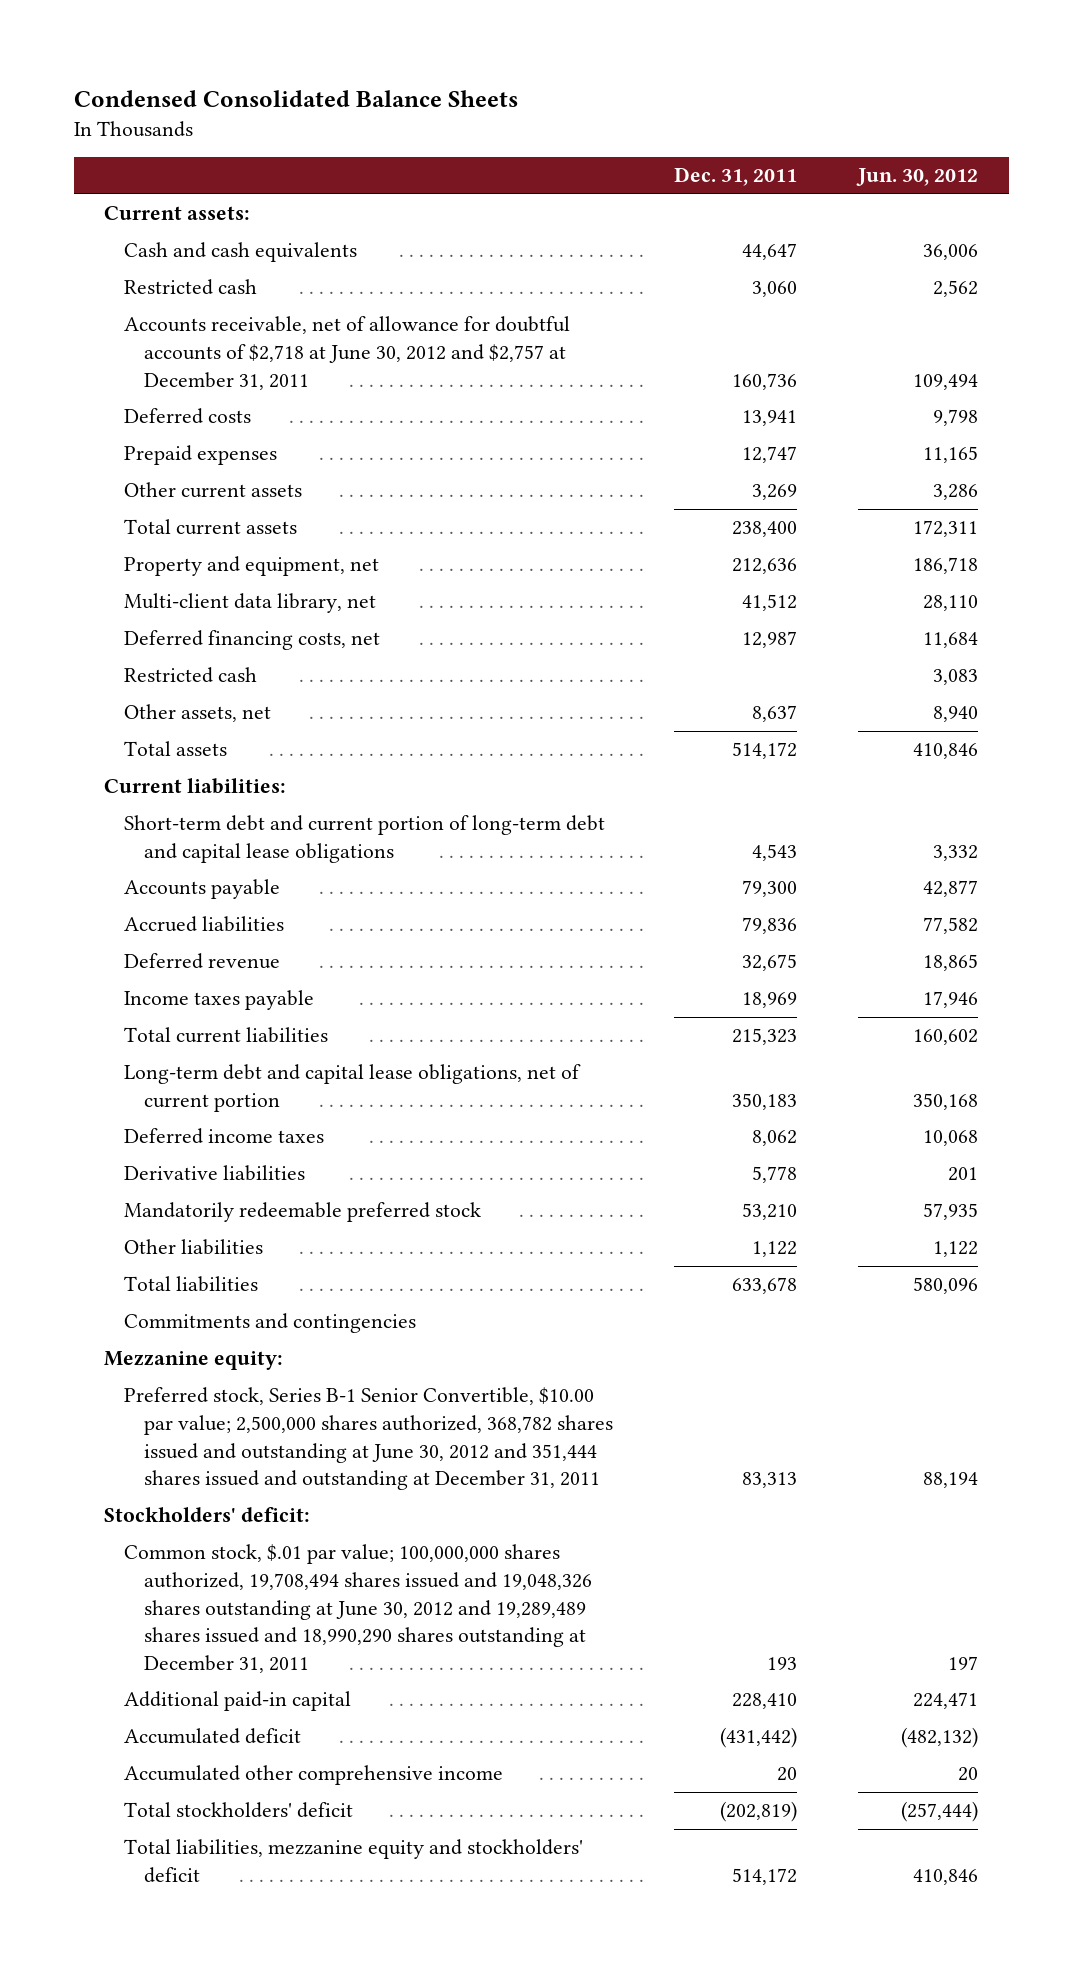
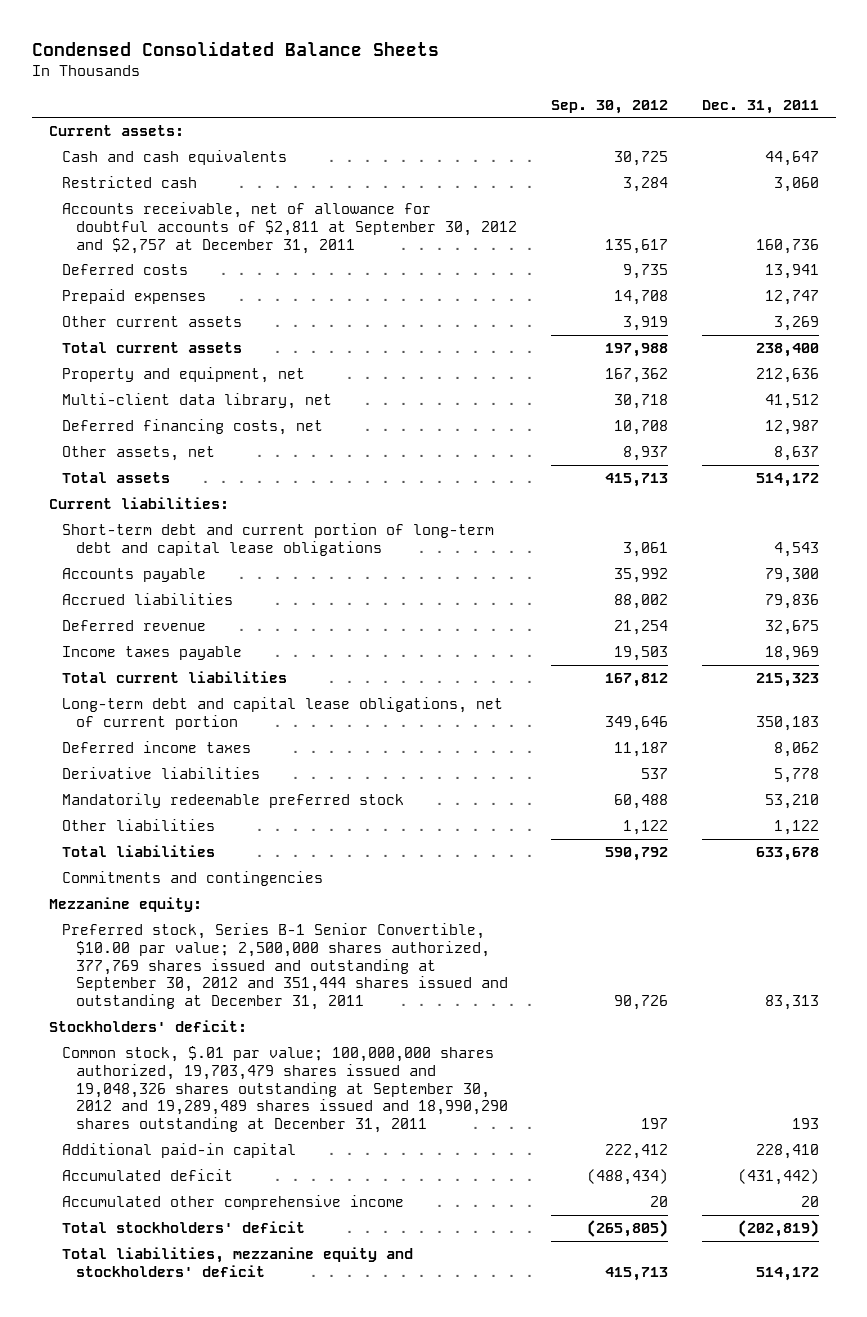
- | Dec. 31, 2011 | Jun. 30, 2012
+ | Sep. 30, 2012 | Dec. 31, 2011
- Accounts receivable, net of allowance for doubtful accounts of $2,718 at June 30, 2012 and $2,757 at December 31, 2011 | 160,736 | 109,494
+ Accounts receivable, net of allowance for doubtful accounts of $2,811 at September 30, 2012 and $2,757 at December 31, 2011 | 135,617 | 160,736
- Restricted cash | | 3,083
- Preferred stock, Series B-1 Senior Convertible, $10.00 par value; 2,500,000 shares authorized, 368,782 shares issued and outstanding at June 30, 2012 and 351,444 shares issued and outstanding at December 31, 2011 | 83,313 | 88,194
+ Preferred stock, Series B-1 Senior Convertible, $10.00 par value; 2,500,000 shares authorized, 377,769 shares issued and outstanding at September 30, 2012 and 351,444 shares issued and outstanding at December 31, 2011 | 90,726 | 83,313
- Common stock, $.01 par value; 100,000,000 shares authorized, 19,708,494 shares issued and 19,048,326 shares outstanding at June 30, 2012 and 19,289,489 shares issued and 18,990,290 shares outstanding at December 31, 2011 | 193 | 197
+ Common stock, $.01 par value; 100,000,000 shares authorized, 19,703,479 shares issued and 19,048,326 shares outstanding at September 30, 2012 and 19,289,489 shares issued and 18,990,290 shares outstanding at December 31, 2011 | 197 | 193

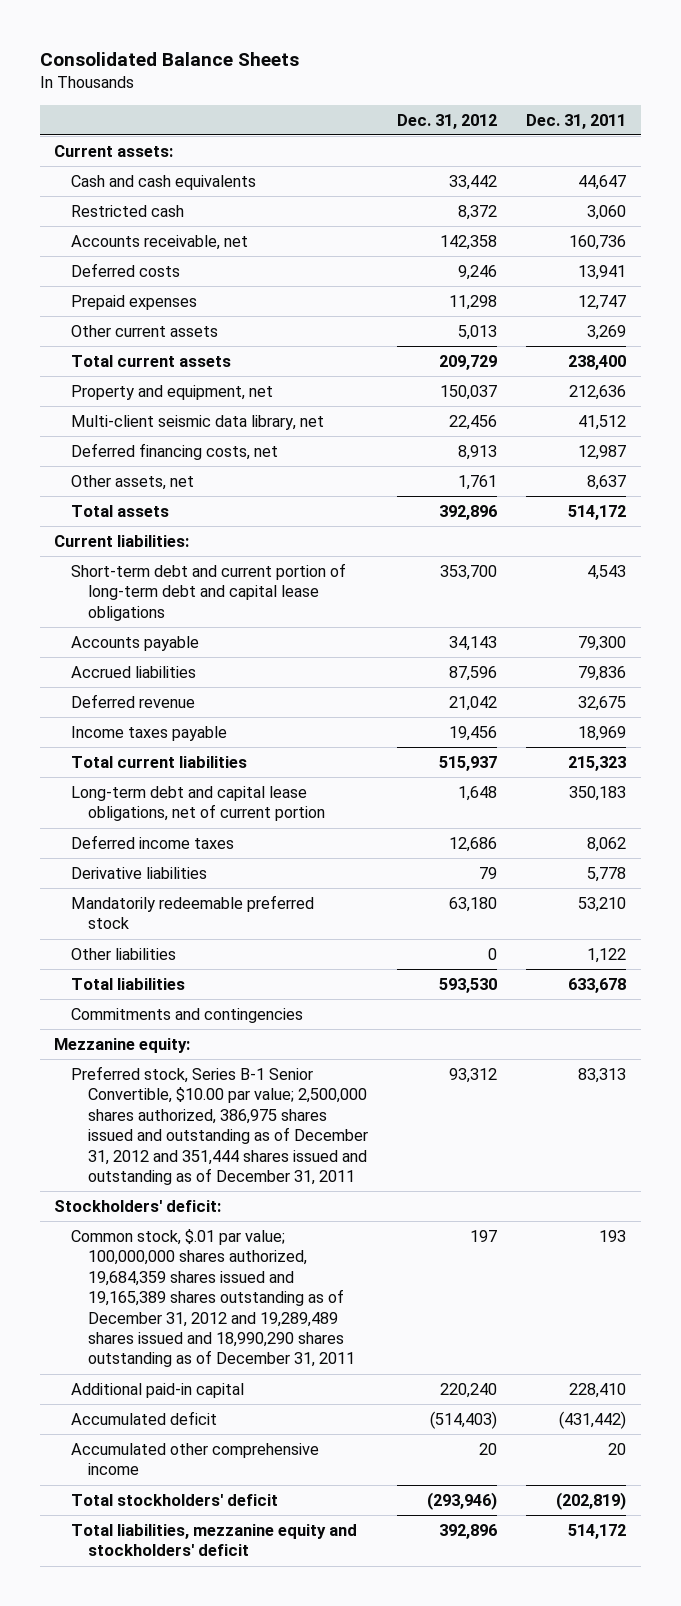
- Condensed Consolidated Balance Sheets
+ Consolidated Balance Sheets
- | Sep. 30, 2012 | Dec. 31, 2011
+ | Dec. 31, 2012 | Dec. 31, 2011
- Accounts receivable, net of allowance for doubtful accounts of $2,811 at September 30, 2012 and $2,757 at December 31, 2011 | 135,617 | 160,736
+ Accounts receivable, net | 142,358 | 160,736
- Multi-client data library, net | 30,718 | 41,512
+ Multi-client seismic data library, net | 22,456 | 41,512
- Preferred stock, Series B-1 Senior Convertible, $10.00 par value; 2,500,000 shares authorized, 377,769 shares issued and outstanding at September 30, 2012 and 351,444 shares issued and outstanding at December 31, 2011 | 90,726 | 83,313
+ Preferred stock, Series B-1 Senior Convertible, $10.00 par value; 2,500,000 shares authorized, 386,975 shares issued and outstanding as of December 31, 2012 and 351,444 shares issued and outstanding as of December 31, 2011 | 93,312 | 83,313
- Common stock, $.01 par value; 100,000,000 shares authorized, 19,703,479 shares issued and 19,048,326 shares outstanding at September 30, 2012 and 19,289,489 shares issued and 18,990,290 shares outstanding at December 31, 2011 | 197 | 193
+ Common stock, $.01 par value; 100,000,000 shares authorized, 19,684,359 shares issued and 19,165,389 shares outstanding as of December 31, 2012 and 19,289,489 shares issued and 18,990,290 shares outstanding as of December 31, 2011 | 197 | 193

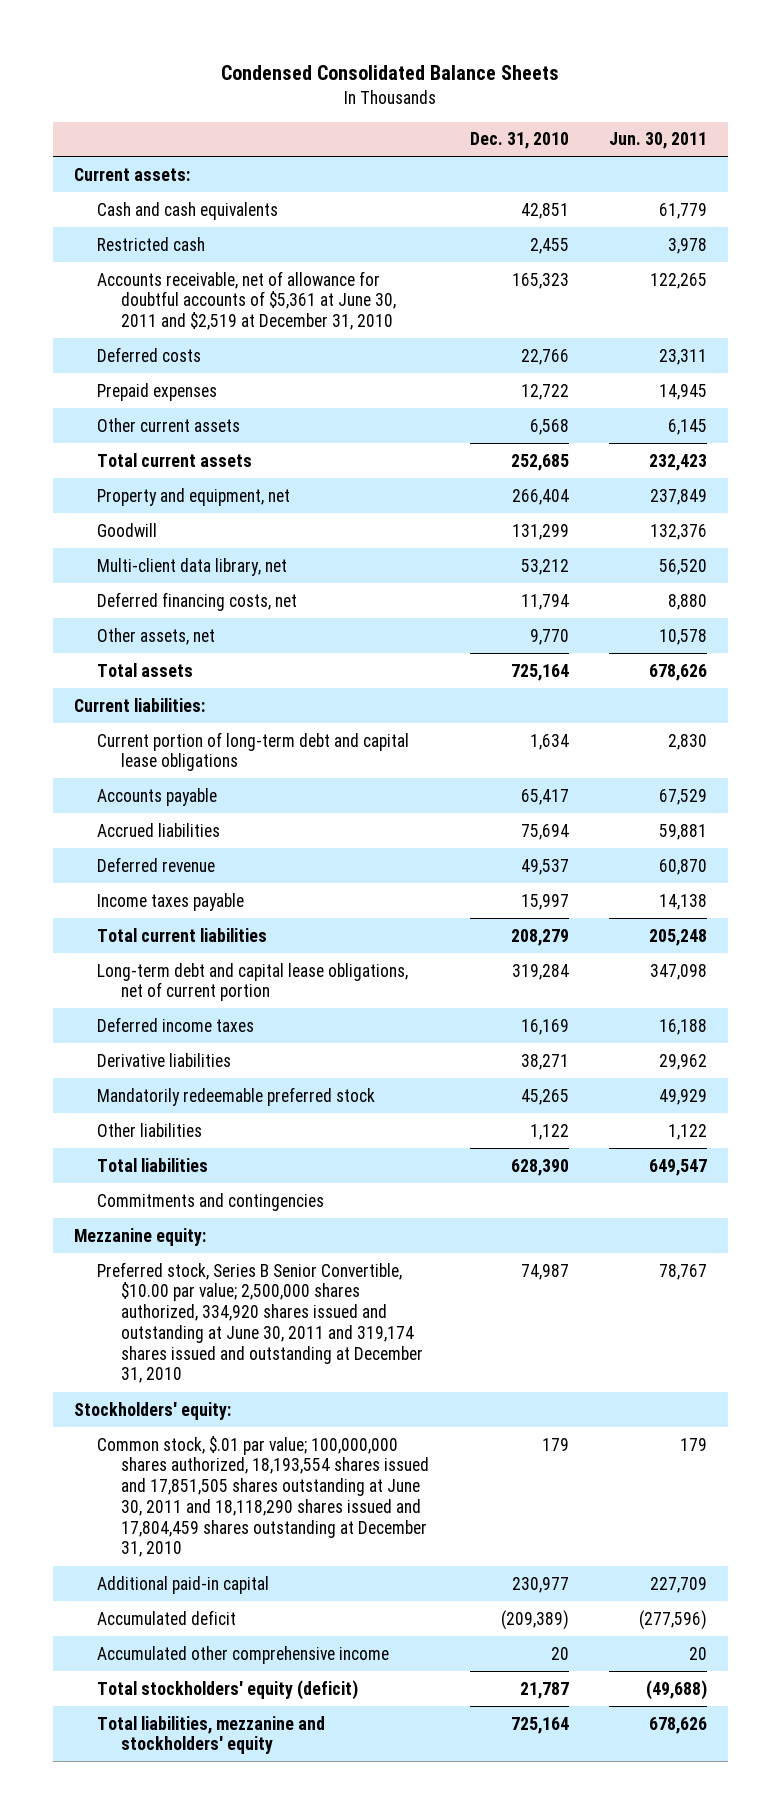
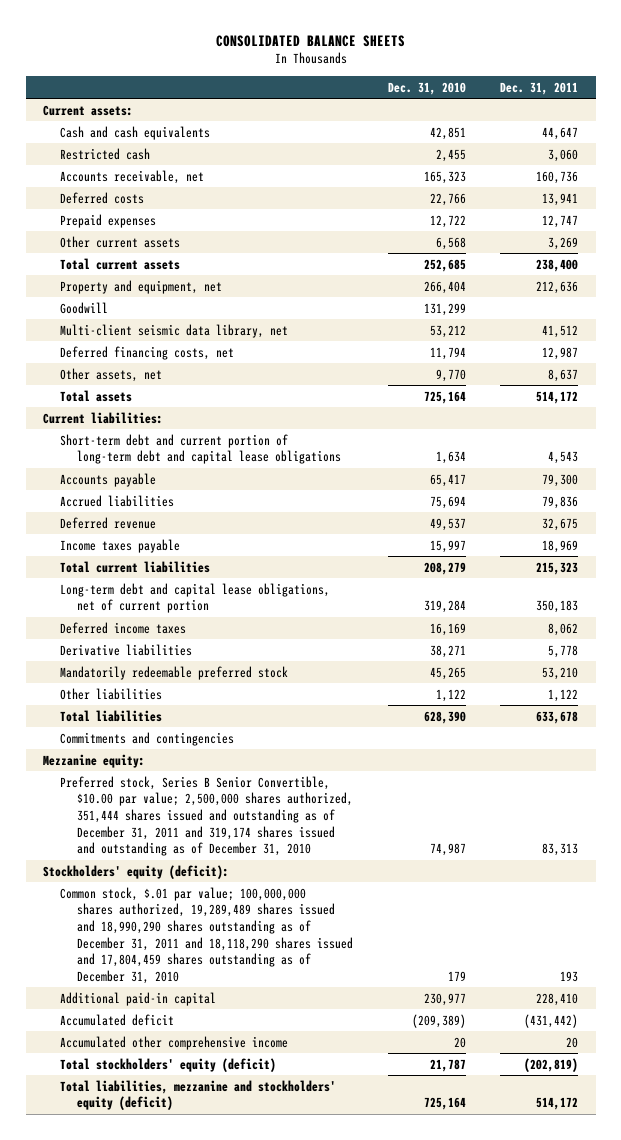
- Condensed Consolidated Balance Sheets
+ CONSOLIDATED BALANCE SHEETS
- | Dec. 31, 2010 | Jun. 30, 2011
+ | Dec. 31, 2010 | Dec. 31, 2011
- Accounts receivable, net of allowance for doubtful accounts of $5,361 at June 30, 2011 and $2,519 at December 31, 2010 | 165,323 | 122,265
+ Accounts receivable, net | 165,323 | 160,736
- Multi-client data library, net | 53,212 | 56,520
+ Multi-client seismic data library, net | 53,212 | 41,512
- Current portion of long-term debt and capital lease obligations | 1,634 | 2,830
+ Short-term debt and current portion of long-term debt and capital lease obligations | 1,634 | 4,543
- Preferred stock, Series B Senior Convertible, $10.00 par value; 2,500,000 shares authorized, 334,920 shares issued and outstanding at June 30, 2011 and 319,174 shares issued and outstanding at December 31, 2010 | 74,987 | 78,767
- Stockholders' equity:
- Common stock, $.01 par value; 100,000,000 shares authorized, 18,193,554 shares issued and 17,851,505 shares outstanding at June 30, 2011 and 18,118,290 shares issued and 17,804,459 shares outstanding at December 31, 2010 | 179 | 179
+ Preferred stock, Series B Senior Convertible, $10.00 par value; 2,500,000 shares authorized, 351,444 shares issued and outstanding as of December 31, 2011 and 319,174 shares issued and outstanding as of December 31, 2010 | 74,987 | 83,313
+ Stockholders' equity (deficit):
+ Common stock, $.01 par value; 100,000,000 shares authorized, 19,289,489 shares issued and 18,990,290 shares outstanding as of December 31, 2011 and 18,118,290 shares issued and 17,804,459 shares outstanding as of December 31, 2010 | 179 | 193
- Total liabilities, mezzanine and stockholders' equity | 725,164 | 678,626
+ Total liabilities, mezzanine and stockholders' equity (deficit) | 725,164 | 514,172

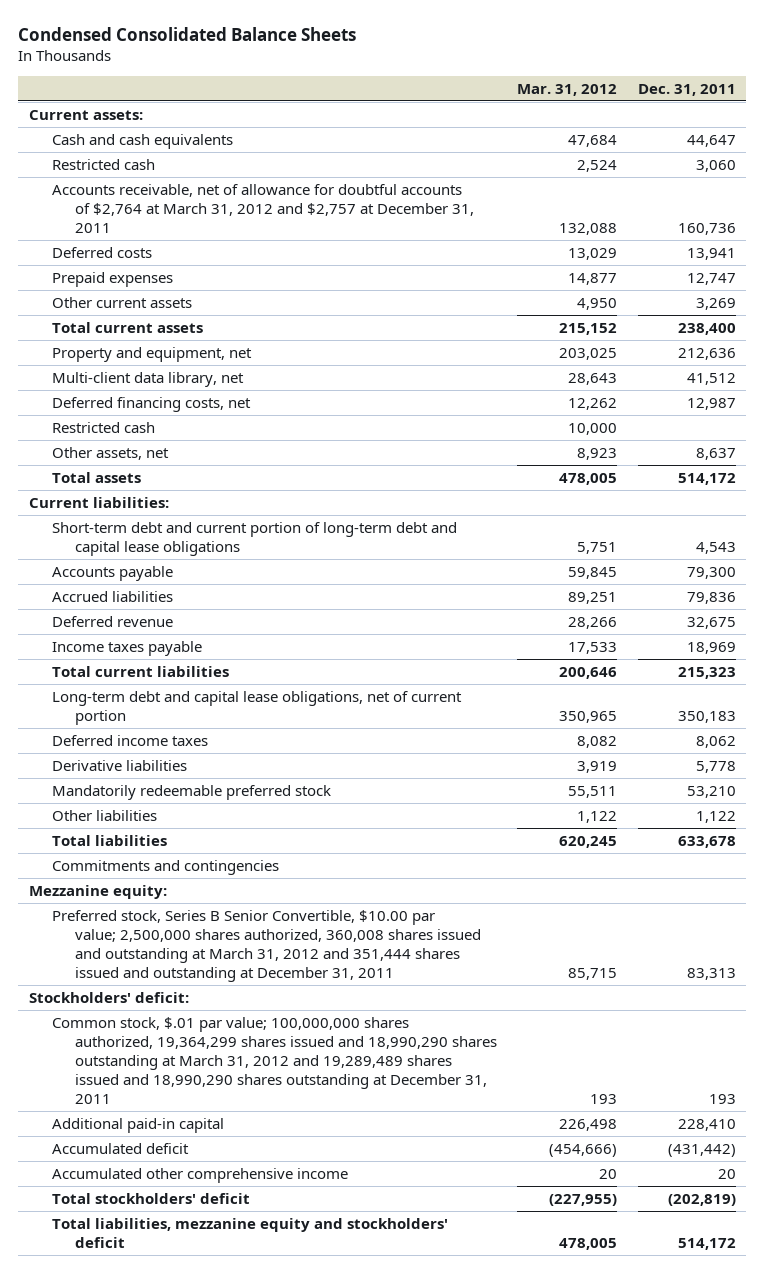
- CONSOLIDATED BALANCE SHEETS
+ Condensed Consolidated Balance Sheets
- | Dec. 31, 2010 | Dec. 31, 2011
+ | Mar. 31, 2012 | Dec. 31, 2011
- Accounts receivable, net | 165,323 | 160,736
+ Accounts receivable, net of allowance for doubtful accounts of $2,764 at March 31, 2012 and $2,757 at December 31, 2011 | 132,088 | 160,736
- Goodwill | 131,299 |
- Multi-client seismic data library, net | 53,212 | 41,512
+ Multi-client data library, net | 28,643 | 41,512
+ Restricted cash | 10,000 |
- Preferred stock, Series B Senior Convertible, $10.00 par value; 2,500,000 shares authorized, 351,444 shares issued and outstanding as of December 31, 2011 and 319,174 shares issued and outstanding as of December 31, 2010 | 74,987 | 83,313
- Stockholders' equity (deficit):
- Common stock, $.01 par value; 100,000,000 shares authorized, 19,289,489 shares issued and 18,990,290 shares outstanding as of December 31, 2011 and 18,118,290 shares issued and 17,804,459 shares outstanding as of December 31, 2010 | 179 | 193
+ Preferred stock, Series B Senior Convertible, $10.00 par value; 2,500,000 shares authorized, 360,008 shares issued and outstanding at March 31, 2012 and 351,444 shares issued and outstanding at December 31, 2011 | 85,715 | 83,313
+ Stockholders' deficit:
+ Common stock, $.01 par value; 100,000,000 shares authorized, 19,364,299 shares issued and 18,990,290 shares outstanding at March 31, 2012 and 19,289,489 shares issued and 18,990,290 shares outstanding at December 31, 2011 | 193 | 193
- Total stockholders' equity (deficit) | 21,787 | (202,819)
- Total liabilities, mezzanine and stockholders' equity (deficit) | 725,164 | 514,172
+ Total stockholders' deficit | (227,955) | (202,819)
+ Total liabilities, mezzanine equity and stockholders' deficit | 478,005 | 514,172

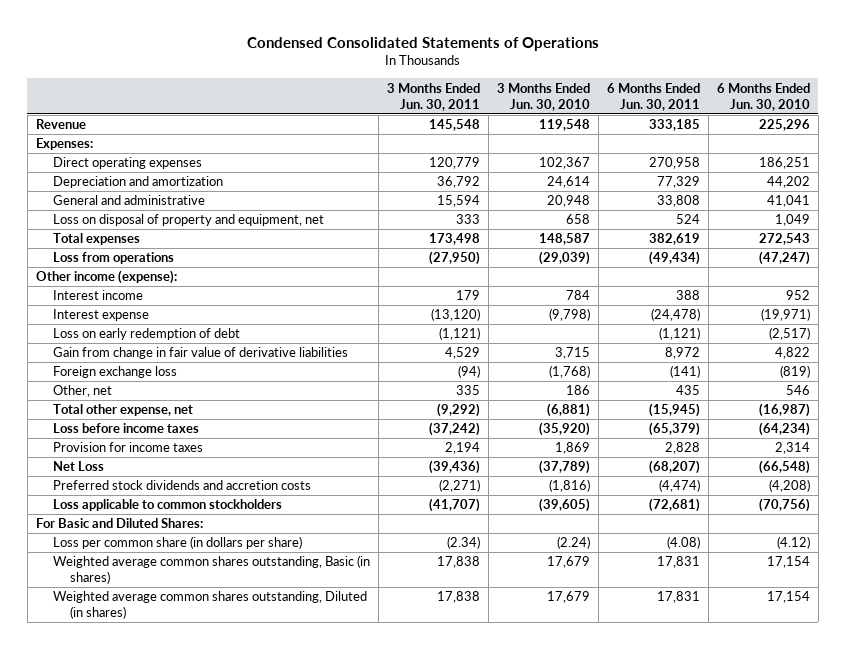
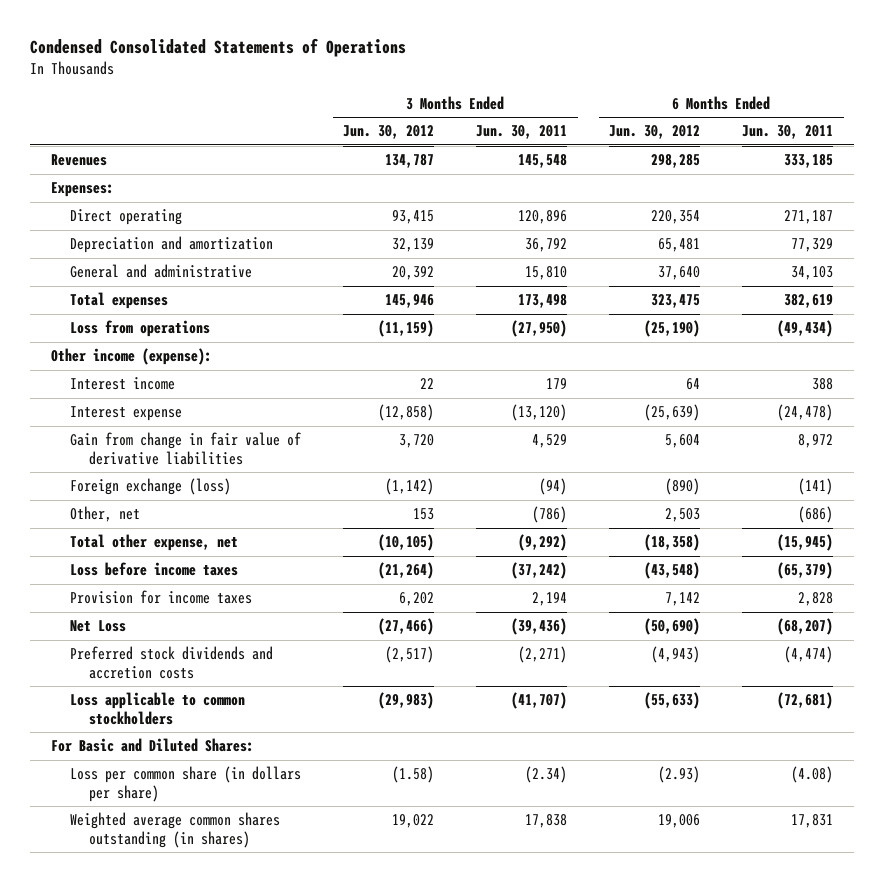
- | 3 Months Ended Jun. 30, 2011 | 3 Months Ended Jun. 30, 2010 | 6 Months Ended Jun. 30, 2011 | 6 Months Ended Jun. 30, 2010
+ | 3 Months Ended Jun. 30, 2012 | 3 Months Ended Jun. 30, 2011 | 6 Months Ended Jun. 30, 2012 | 6 Months Ended Jun. 30, 2011
- Revenue | 145,548 | 119,548 | 333,185 | 225,296
+ Revenues | 134,787 | 145,548 | 298,285 | 333,185
- Direct operating expenses | 120,779 | 102,367 | 270,958 | 186,251
+ Direct operating | 93,415 | 120,896 | 220,354 | 271,187
- General and administrative | 15,594 | 20,948 | 33,808 | 41,041
- Loss on disposal of property and equipment, net | 333 | 658 | 524 | 1,049
+ General and administrative | 20,392 | 15,810 | 37,640 | 34,103
- Loss on early redemption of debt | (1,121) | | (1,121) | (2,517)
- Foreign exchange loss | (94) | (1,768) | (141) | (819)
- Other, net | 335 | 186 | 435 | 546
+ Foreign exchange (loss) | (1,142) | (94) | (890) | (141)
+ Other, net | 153 | (786) | 2,503 | (686)
- Weighted average common shares outstanding, Basic (in shares) | 17,838 | 17,679 | 17,831 | 17,154
- Weighted average common shares outstanding, Diluted (in shares) | 17,838 | 17,679 | 17,831 | 17,154
+ Weighted average common shares outstanding (in shares) | 19,022 | 17,838 | 19,006 | 17,831

